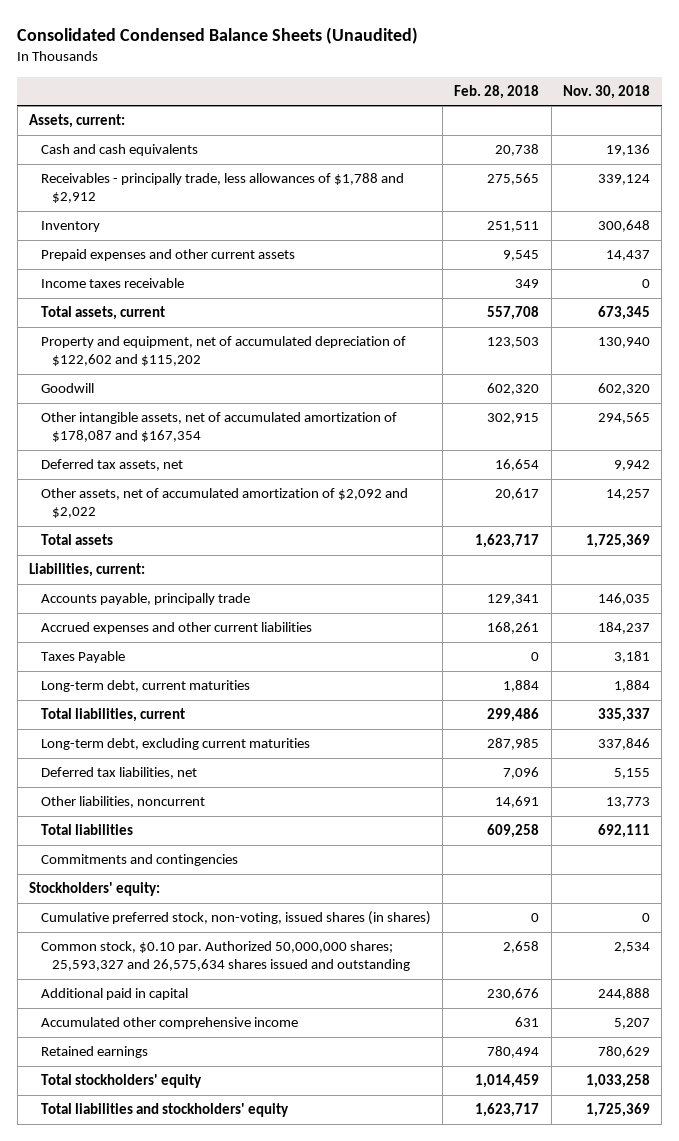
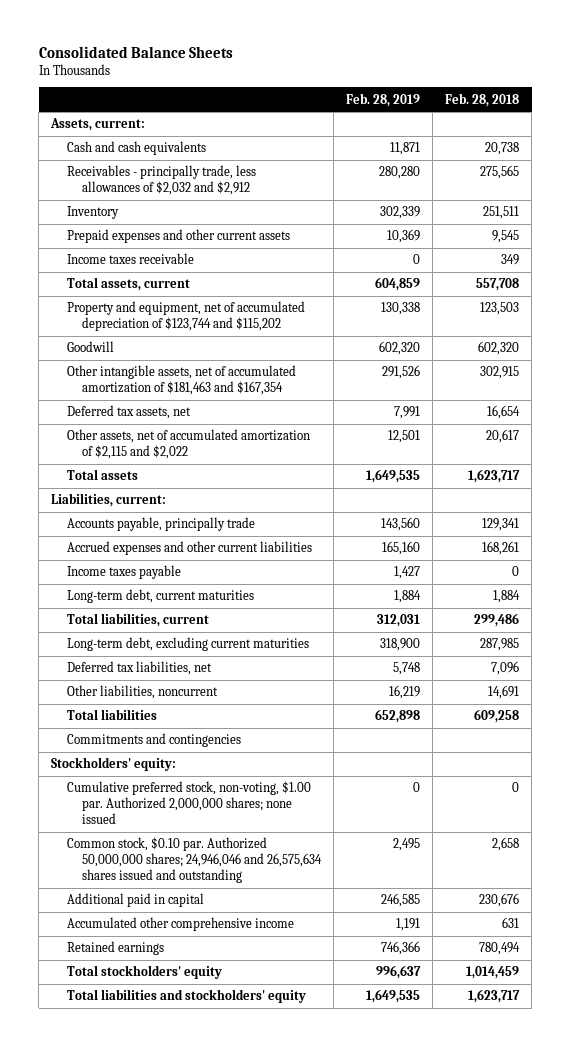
- Consolidated Condensed Balance Sheets (Unaudited)
+ Consolidated Balance Sheets
- | Feb. 28, 2018 | Nov. 30, 2018
+ | Feb. 28, 2019 | Feb. 28, 2018
- Receivables - principally trade, less allowances of $1,788 and $2,912 | 275,565 | 339,124
+ Receivables - principally trade, less allowances of $2,032 and $2,912 | 280,280 | 275,565
- Property and equipment, net of accumulated depreciation of $122,602 and $115,202 | 123,503 | 130,940
+ Property and equipment, net of accumulated depreciation of $123,744 and $115,202 | 130,338 | 123,503
- Other intangible assets, net of accumulated amortization of $178,087 and $167,354 | 302,915 | 294,565
+ Other intangible assets, net of accumulated amortization of $181,463 and $167,354 | 291,526 | 302,915
- Other assets, net of accumulated amortization of $2,092 and $2,022 | 20,617 | 14,257
+ Other assets, net of accumulated amortization of $2,115 and $2,022 | 12,501 | 20,617
- Taxes Payable | 0 | 3,181
+ Income taxes payable | 1,427 | 0
- Cumulative preferred stock, non-voting, issued shares (in shares) | 0 | 0
- Common stock, $0.10 par. Authorized 50,000,000 shares; 25,593,327 and 26,575,634 shares issued and outstanding | 2,658 | 2,534
+ Cumulative preferred stock, non-voting, $1.00 par. Authorized 2,000,000 shares; none issued | 0 | 0
+ Common stock, $0.10 par. Authorized 50,000,000 shares; 24,946,046 and 26,575,634 shares issued and outstanding | 2,495 | 2,658

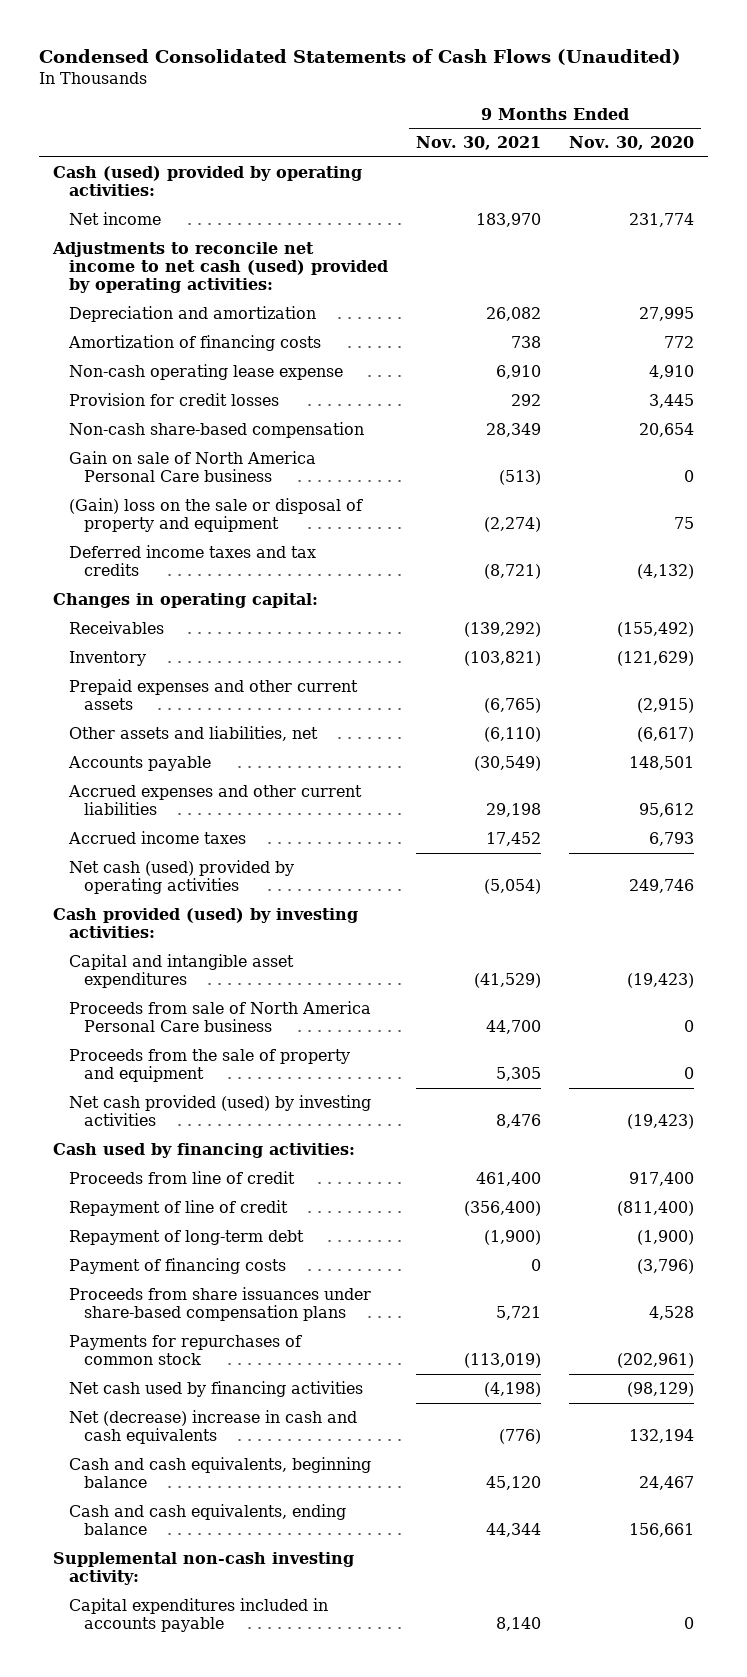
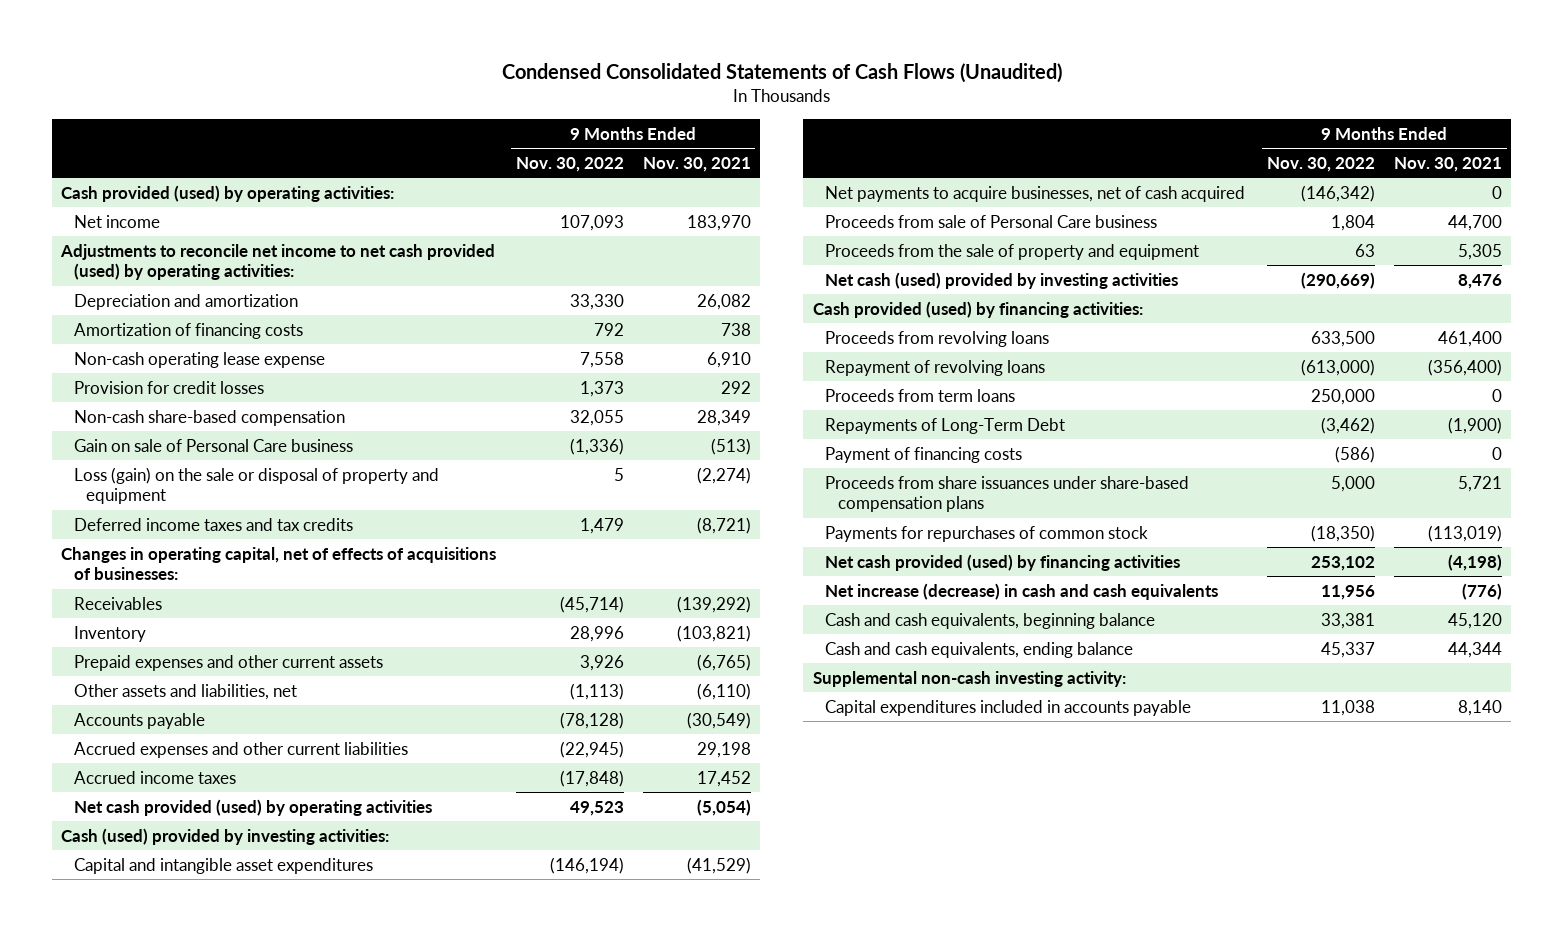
- | 9 Months Ended Nov. 30, 2021 | 9 Months Ended Nov. 30, 2020
+ | 9 Months Ended Nov. 30, 2022 | 9 Months Ended Nov. 30, 2021
- Cash (used) provided by operating activities:
+ Cash provided (used) by operating activities:
- Adjustments to reconcile net income to net cash (used) provided by operating activities:
+ Adjustments to reconcile net income to net cash provided (used) by operating activities:
- Gain on sale of North America Personal Care business | (513) | 0
- (Gain) loss on the sale or disposal of property and equipment | (2,274) | 75
+ Gain on sale of Personal Care business | (1,336) | (513)
+ Loss (gain) on the sale or disposal of property and equipment | 5 | (2,274)
- Changes in operating capital:
+ Changes in operating capital, net of effects of acquisitions of businesses:
- Net cash (used) provided by operating activities | (5,054) | 249,746
- Cash provided (used) by investing activities:
+ Net cash provided (used) by operating activities | 49,523 | (5,054)
+ Cash (used) provided by investing activities:
- Proceeds from sale of North America Personal Care business | 44,700 | 0
+ Net payments to acquire businesses, net of cash acquired | (146,342) | 0
+ Proceeds from sale of Personal Care business | 1,804 | 44,700
- Net cash provided (used) by investing activities | 8,476 | (19,423)
- Cash used by financing activities:
- Proceeds from line of credit | 461,400 | 917,400
- Repayment of line of credit | (356,400) | (811,400)
- Repayment of long-term debt | (1,900) | (1,900)
+ Net cash (used) provided by investing activities | (290,669) | 8,476
+ Cash provided (used) by financing activities:
+ Proceeds from revolving loans | 633,500 | 461,400
+ Repayment of revolving loans | (613,000) | (356,400)
+ Proceeds from term loans | 250,000 | 0
+ Repayments of Long-Term Debt | (3,462) | (1,900)
- Net cash used by financing activities | (4,198) | (98,129)
- Net (decrease) increase in cash and cash equivalents | (776) | 132,194
+ Net cash provided (used) by financing activities | 253,102 | (4,198)
+ Net increase (decrease) in cash and cash equivalents | 11,956 | (776)

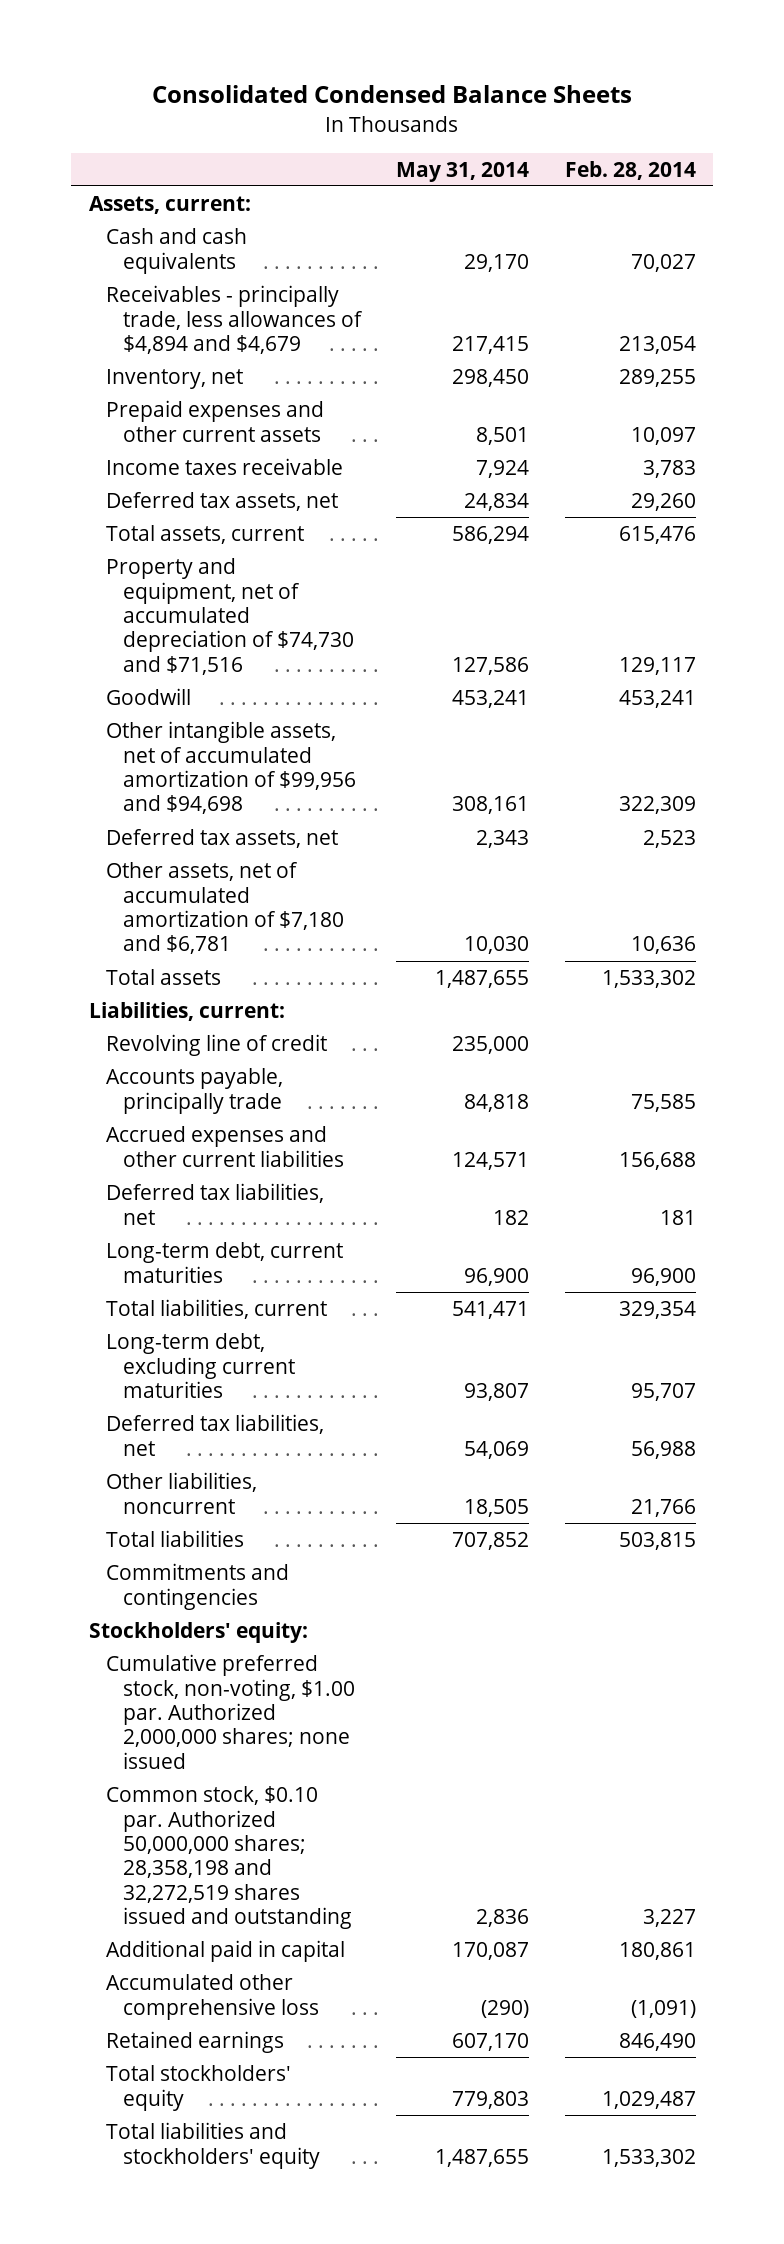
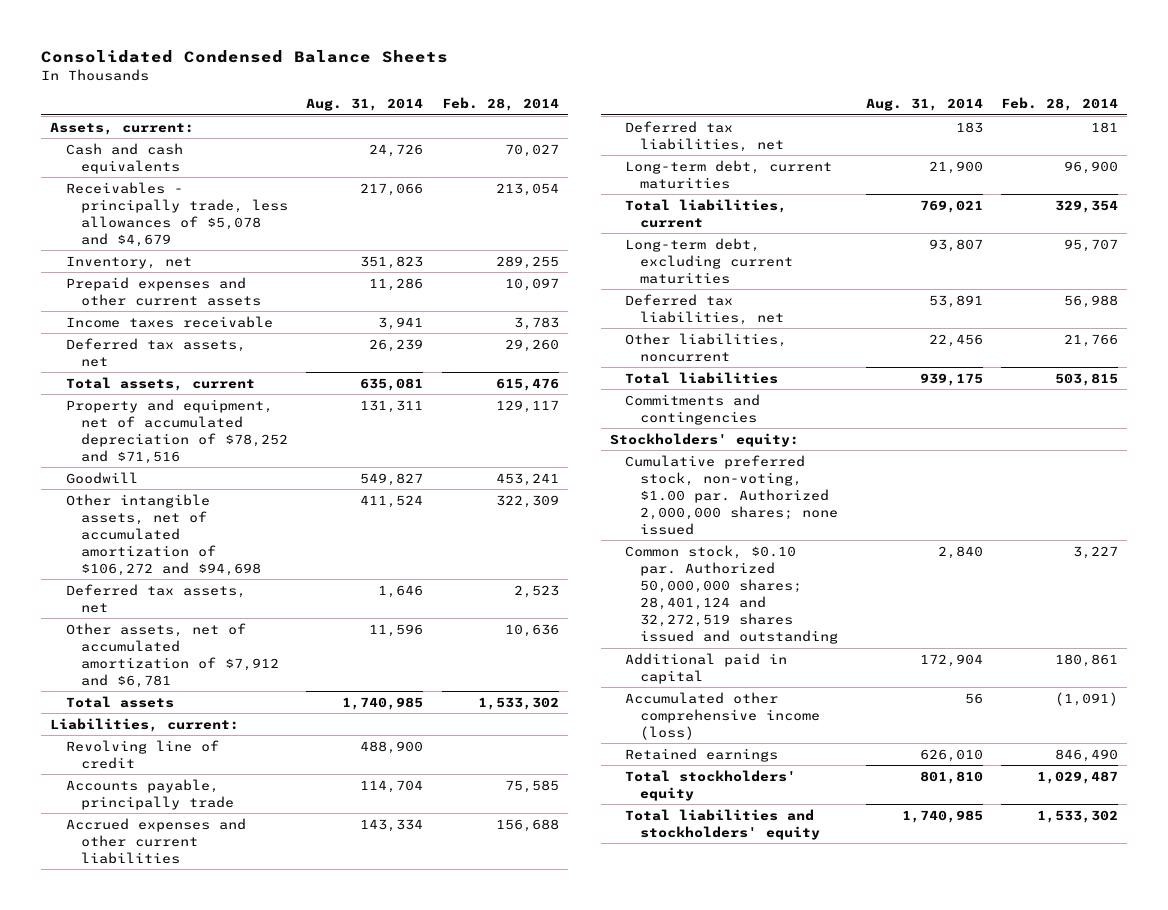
- | May 31, 2014 | Feb. 28, 2014
+ | Aug. 31, 2014 | Feb. 28, 2014
- Receivables - principally trade, less allowances of $4,894 and $4,679 | 217,415 | 213,054
+ Receivables - principally trade, less allowances of $5,078 and $4,679 | 217,066 | 213,054
- Property and equipment, net of accumulated depreciation of $74,730 and $71,516 | 127,586 | 129,117
+ Property and equipment, net of accumulated depreciation of $78,252 and $71,516 | 131,311 | 129,117
- Other intangible assets, net of accumulated amortization of $99,956 and $94,698 | 308,161 | 322,309
+ Other intangible assets, net of accumulated amortization of $106,272 and $94,698 | 411,524 | 322,309
- Other assets, net of accumulated amortization of $7,180 and $6,781 | 10,030 | 10,636
+ Other assets, net of accumulated amortization of $7,912 and $6,781 | 11,596 | 10,636
- Common stock, $0.10 par. Authorized 50,000,000 shares; 28,358,198 and 32,272,519 shares issued and outstanding | 2,836 | 3,227
+ Common stock, $0.10 par. Authorized 50,000,000 shares; 28,401,124 and 32,272,519 shares issued and outstanding | 2,840 | 3,227
- Accumulated other comprehensive loss | (290) | (1,091)
+ Accumulated other comprehensive income (loss) | 56 | (1,091)

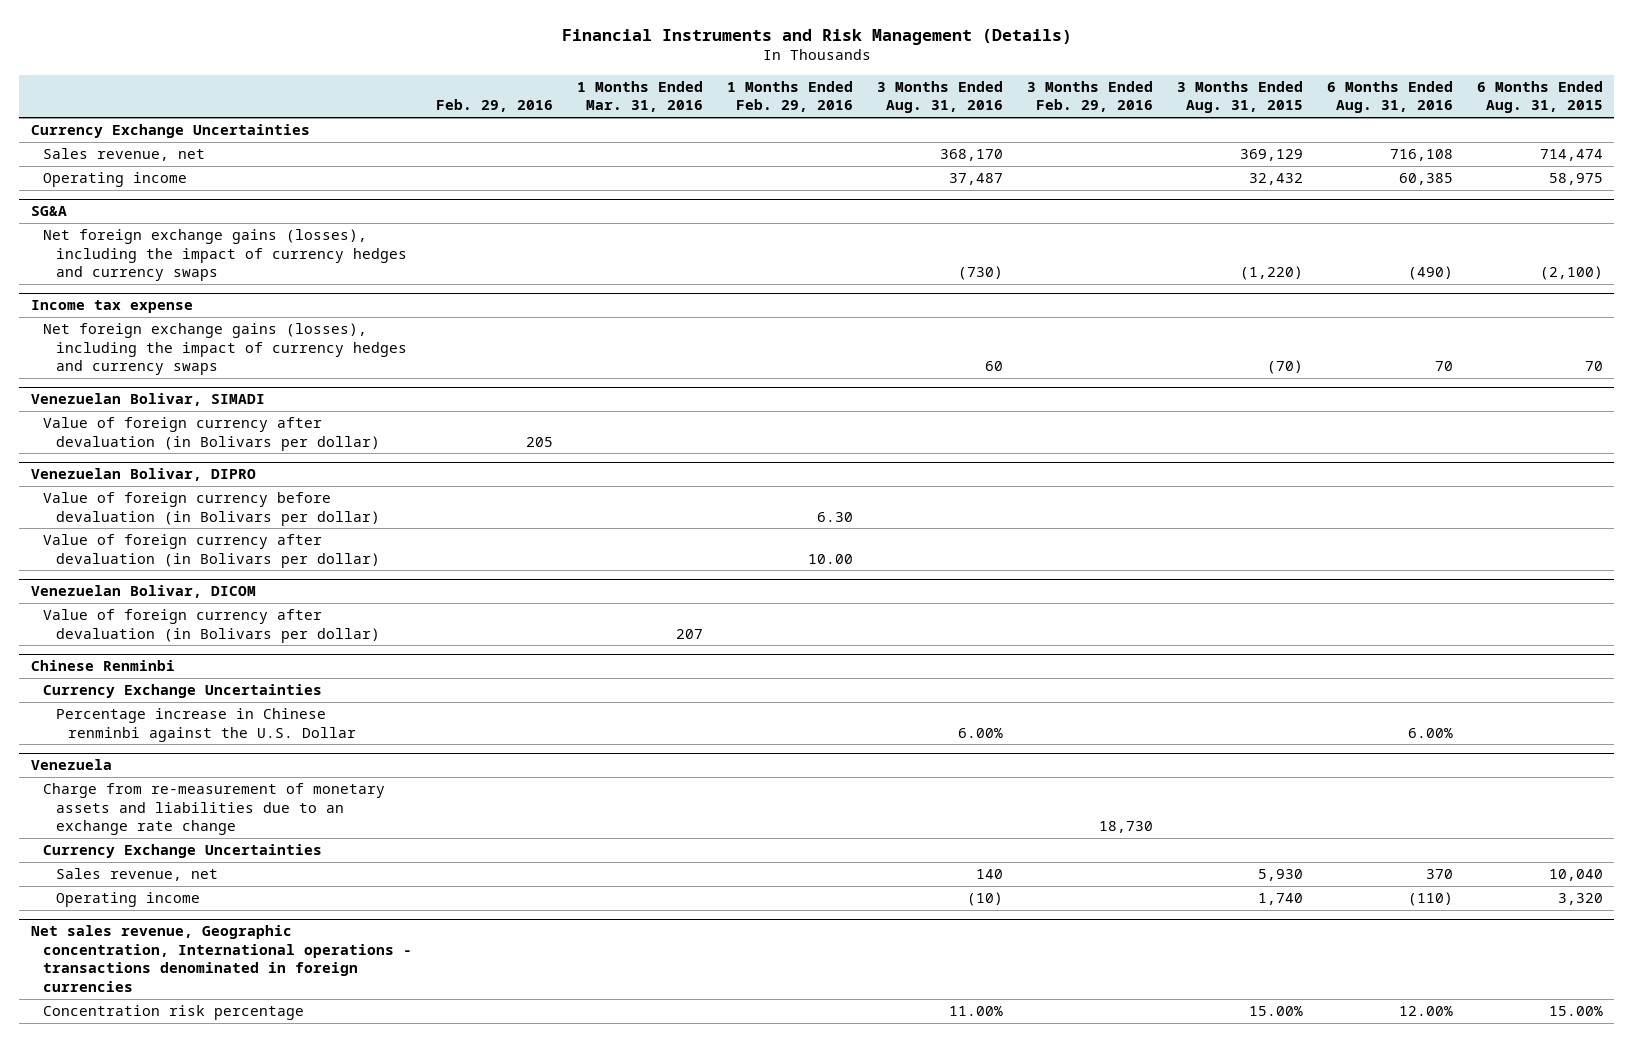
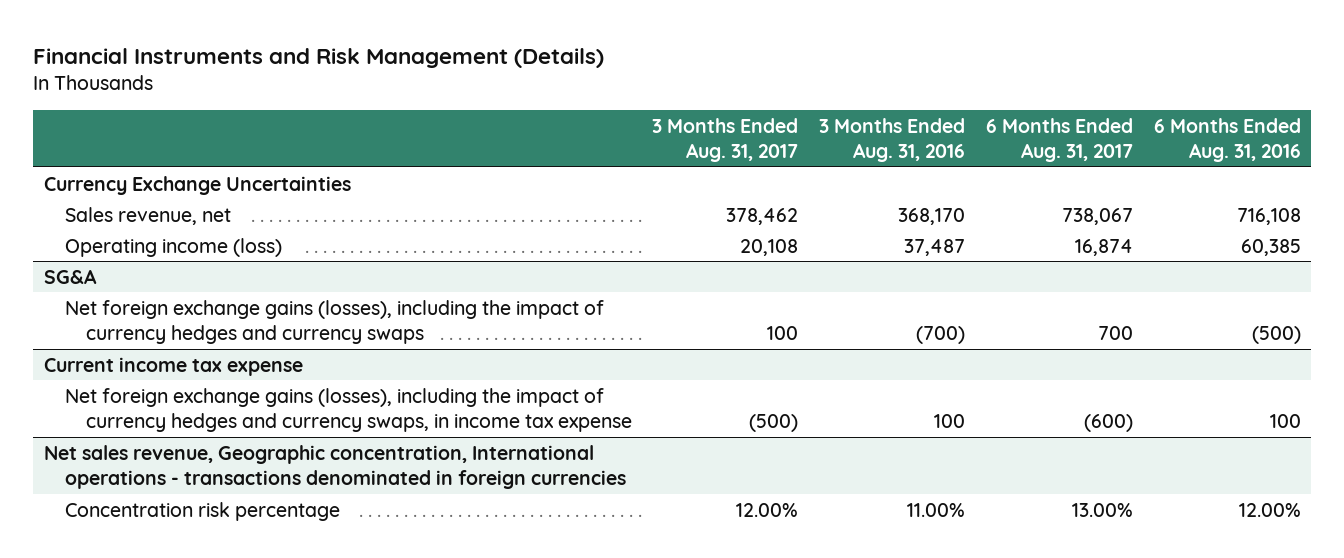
- | Feb. 29, 2016 | 1 Months Ended Mar. 31, 2016 | 1 Months Ended Feb. 29, 2016 | 3 Months Ended Aug. 31, 2016 | 3 Months Ended Feb. 29, 2016 | 3 Months Ended Aug. 31, 2015 | 6 Months Ended Aug. 31, 2016 | 6 Months Ended Aug. 31, 2015
+ | 3 Months Ended Aug. 31, 2017 | 3 Months Ended Aug. 31, 2016 | 6 Months Ended Aug. 31, 2017 | 6 Months Ended Aug. 31, 2016
- Operating income | | | | 37,487 | | 32,432 | 60,385 | 58,975
+ Operating income (loss) | 20,108 | 37,487 | 16,874 | 60,385
@ SG&A
- Net foreign exchange gains (losses), including the impact of currency hedges and currency swaps | | | | (730) | | (1,220) | (490) | (2,100)
- Income tax expense
- Net foreign exchange gains (losses), including the impact of currency hedges and currency swaps | | | | 60 | | (70) | 70 | 70
- Venezuelan Bolivar, SIMADI
- Value of foreign currency after devaluation (in Bolivars per dollar) | 205 | | | | | | |
- Venezuelan Bolivar, DIPRO
- Value of foreign currency before devaluation (in Bolivars per dollar) | | | 6.30 | | | | |
- Value of foreign currency after devaluation (in Bolivars per dollar) | | | 10.00 | | | | |
- Venezuelan Bolivar, DICOM
- Value of foreign currency after devaluation (in Bolivars per dollar) | | 207 | | | | | |
- Chinese Renminbi
- Currency Exchange Uncertainties
- Percentage increase in Chinese renminbi against the U.S. Dollar | | | | 6.00% | | | 6.00% |
- Venezuela
- Charge from re-measurement of monetary assets and liabilities due to an exchange rate change | | | | | 18,730 | | |
- Currency Exchange Uncertainties
- Sales revenue, net | | | | 140 | | 5,930 | 370 | 10,040
- Operating income | | | | (10) | | 1,740 | (110) | 3,320
@ SG&A
+ Net foreign exchange gains (losses), including the impact of currency hedges and currency swaps | 100 | (700) | 700 | (500)
+ Current income tax expense
+ Net foreign exchange gains (losses), including the impact of currency hedges and currency swaps, in income tax expense | (500) | 100 | (600) | 100

